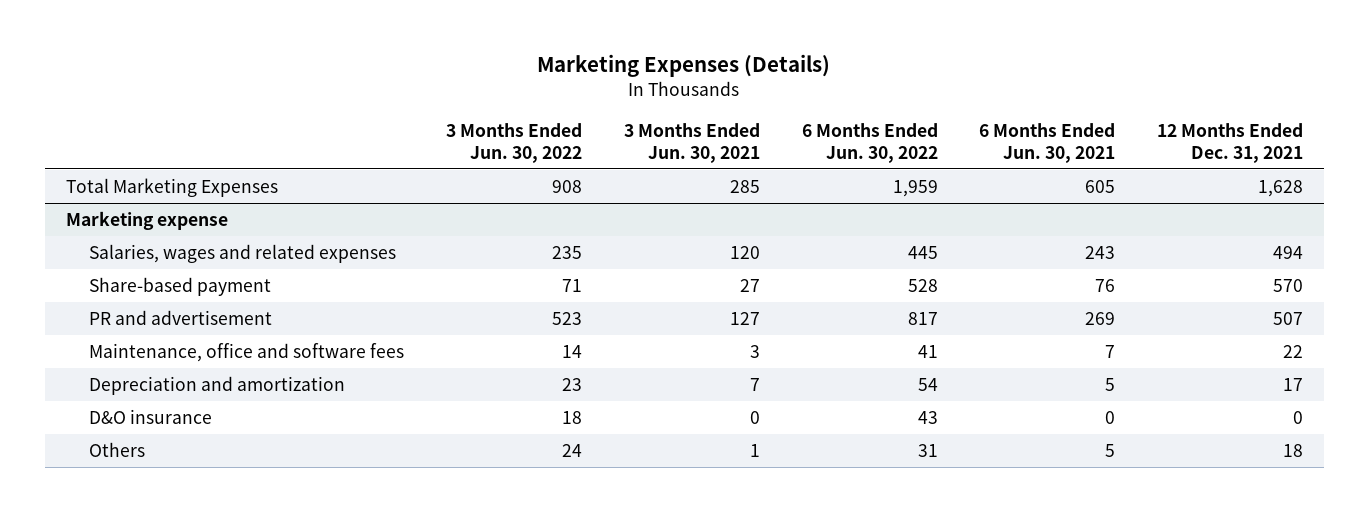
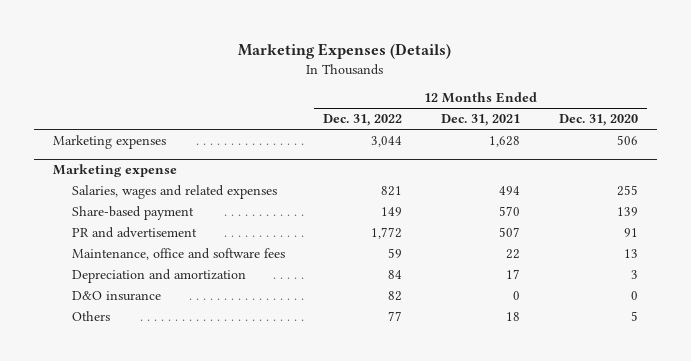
- | 3 Months Ended Jun. 30, 2022 | 3 Months Ended Jun. 30, 2021 | 6 Months Ended Jun. 30, 2022 | 6 Months Ended Jun. 30, 2021 | 12 Months Ended Dec. 31, 2021
+ | 12 Months Ended Dec. 31, 2022 | 12 Months Ended Dec. 31, 2021 | 12 Months Ended Dec. 31, 2020
- Total Marketing Expenses | 908 | 285 | 1,959 | 605 | 1,628
+ Marketing expenses | 3,044 | 1,628 | 506

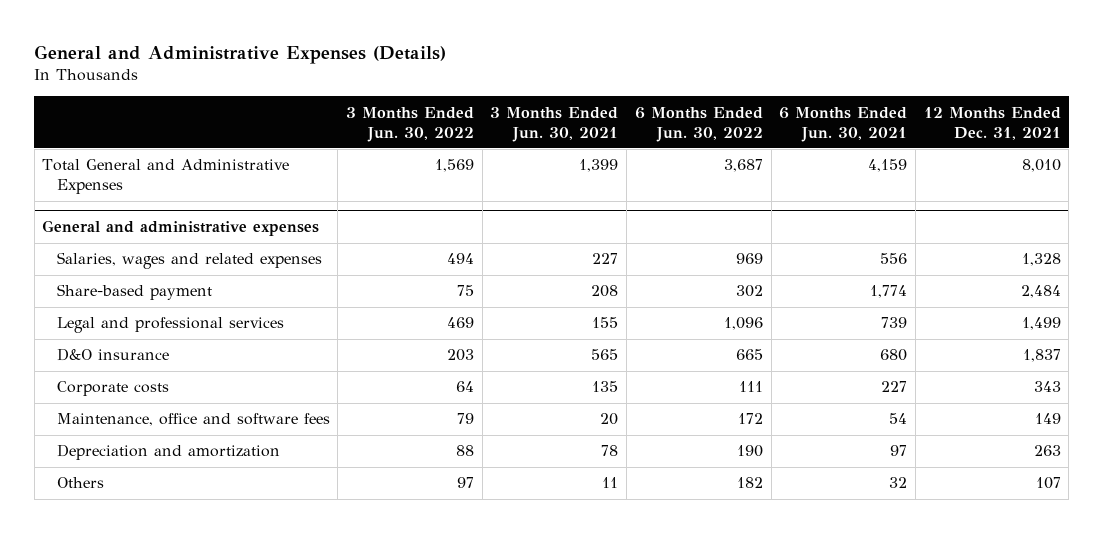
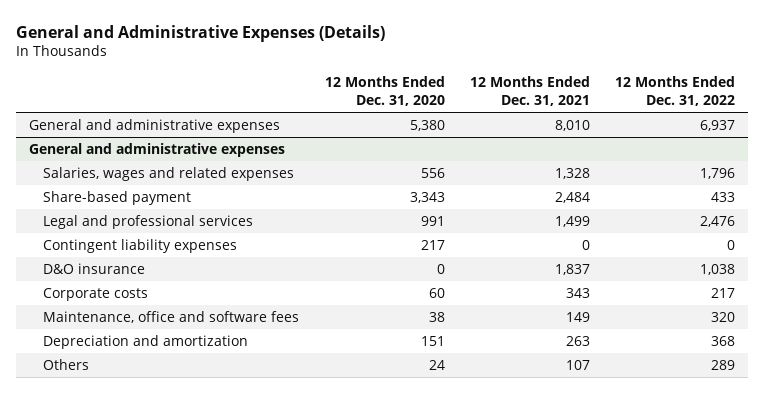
- | 3 Months Ended Jun. 30, 2022 | 3 Months Ended Jun. 30, 2021 | 6 Months Ended Jun. 30, 2022 | 6 Months Ended Jun. 30, 2021 | 12 Months Ended Dec. 31, 2021
+ | 12 Months Ended Dec. 31, 2020 | 12 Months Ended Dec. 31, 2021 | 12 Months Ended Dec. 31, 2022
- Total General and Administrative Expenses | 1,569 | 1,399 | 3,687 | 4,159 | 8,010
+ General and administrative expenses | 5,380 | 8,010 | 6,937
@ General and administrative expenses
+ Contingent liability expenses | 217 | 0 | 0

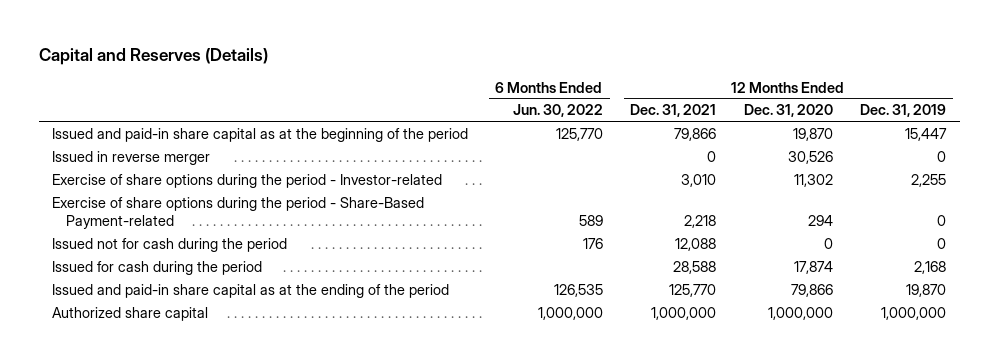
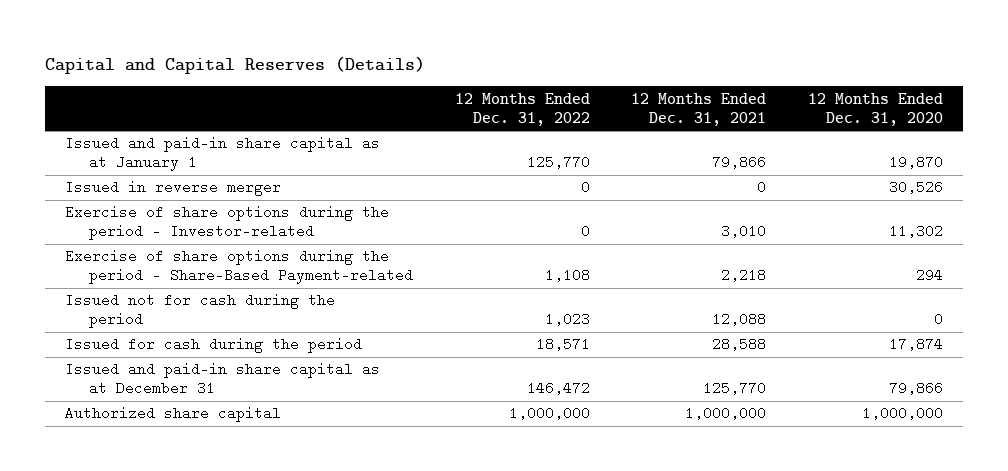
- Capital and Reserves (Details)
+ Capital and Capital Reserves (Details)
- | 6 Months Ended Jun. 30, 2022 | 12 Months Ended Dec. 31, 2021 | 12 Months Ended Dec. 31, 2020 | 12 Months Ended Dec. 31, 2019
+ | 12 Months Ended Dec. 31, 2022 | 12 Months Ended Dec. 31, 2021 | 12 Months Ended Dec. 31, 2020
- Issued and paid-in share capital as at the beginning of the period | 125,770 | 79,866 | 19,870 | 15,447
+ Issued and paid-in share capital as at January 1 | 125,770 | 79,866 | 19,870
- Issued and paid-in share capital as at the ending of the period | 126,535 | 125,770 | 79,866 | 19,870
+ Issued and paid-in share capital as at December 31 | 146,472 | 125,770 | 79,866

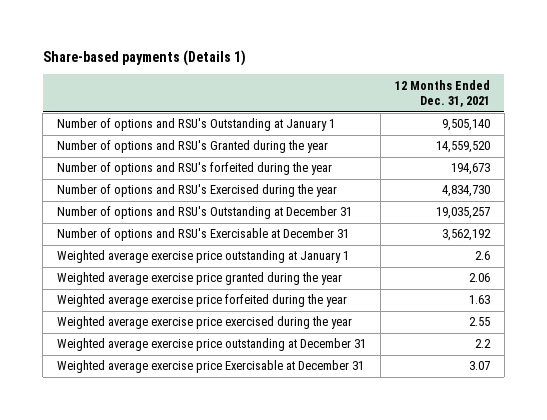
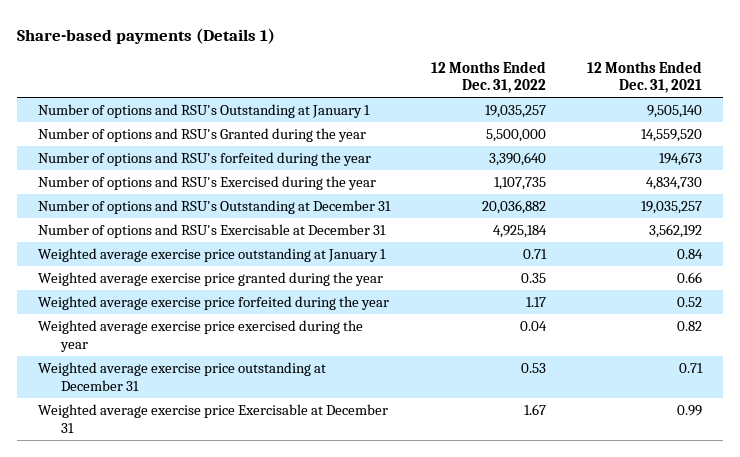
- | 12 Months Ended Dec. 31, 2021
+ | 12 Months Ended Dec. 31, 2022 | 12 Months Ended Dec. 31, 2021
- Weighted average exercise price outstanding at January 1 | 2.6
- Weighted average exercise price granted during the year | 2.06
- Weighted average exercise price forfeited during the year | 1.63
- Weighted average exercise price exercised during the year | 2.55
- Weighted average exercise price outstanding at December 31 | 2.2
- Weighted average exercise price Exercisable at December 31 | 3.07
+ Weighted average exercise price outstanding at January 1 | 0.71 | 0.84
+ Weighted average exercise price granted during the year | 0.35 | 0.66
+ Weighted average exercise price forfeited during the year | 1.17 | 0.52
+ Weighted average exercise price exercised during the year | 0.04 | 0.82
+ Weighted average exercise price outstanding at December 31 | 0.53 | 0.71
+ Weighted average exercise price Exercisable at December 31 | 1.67 | 0.99

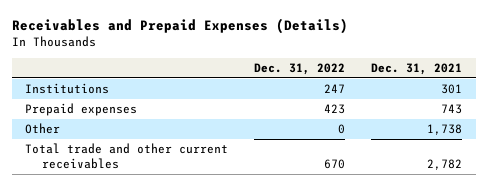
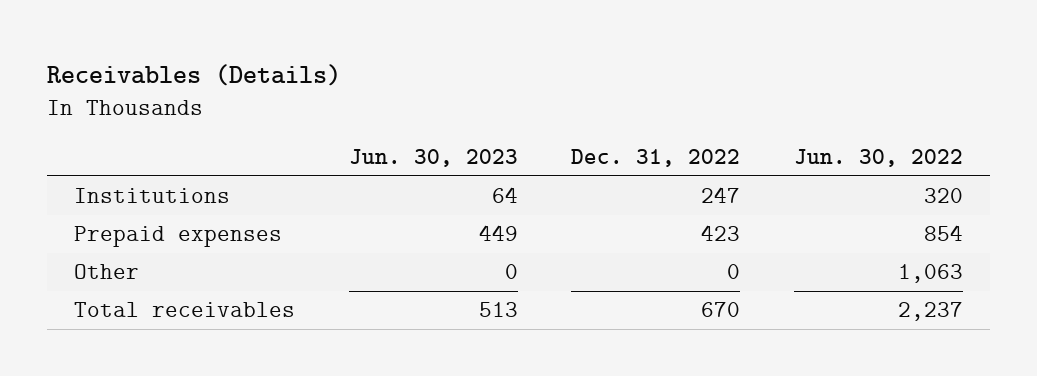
- Receivables and Prepaid Expenses (Details)
+ Receivables (Details)
- | Dec. 31, 2022 | Dec. 31, 2021
+ | Jun. 30, 2023 | Dec. 31, 2022 | Jun. 30, 2022
- Total trade and other current receivables | 670 | 2,782
+ Total receivables | 513 | 670 | 2,237

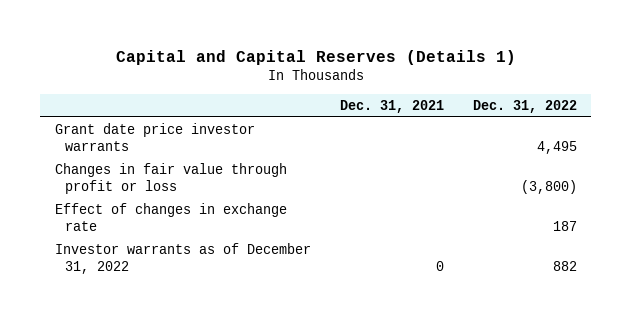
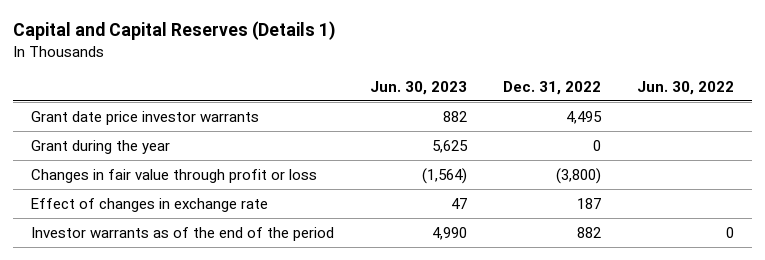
- | Dec. 31, 2021 | Dec. 31, 2022
+ | Jun. 30, 2023 | Dec. 31, 2022 | Jun. 30, 2022
+ Grant during the year | 5,625 | 0 |
- Investor warrants as of December 31, 2022 | 0 | 882
+ Investor warrants as of the end of the period | 4,990 | 882 | 0

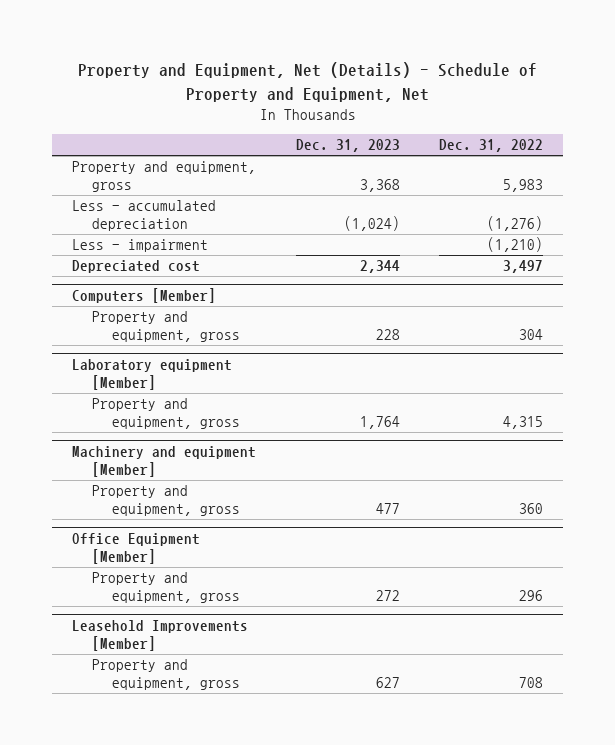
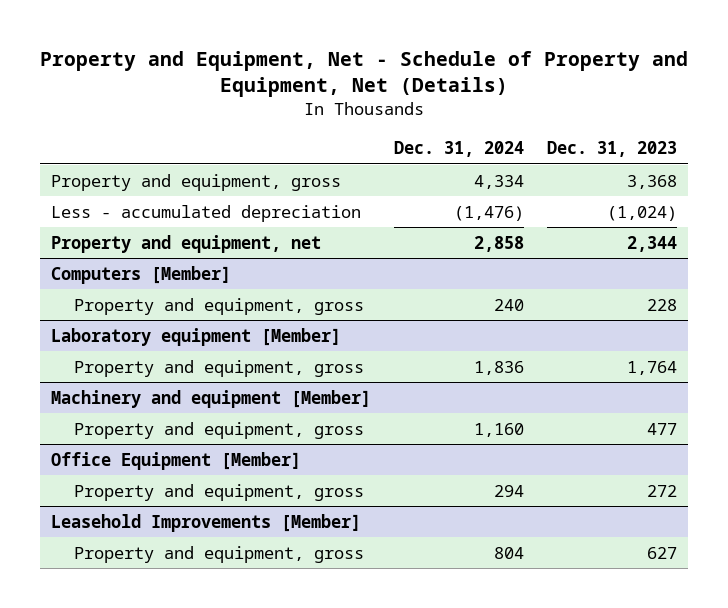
- Property and Equipment, Net (Details) - Schedule of Property and Equipment, Net
+ Property and Equipment, Net - Schedule of Property and Equipment, Net (Details)
- | Dec. 31, 2023 | Dec. 31, 2022
+ | Dec. 31, 2024 | Dec. 31, 2023
- Less - impairment | | (1,210)
- Depreciated cost | 2,344 | 3,497
+ Property and equipment, net | 2,858 | 2,344

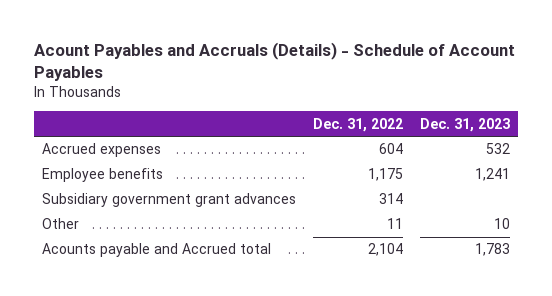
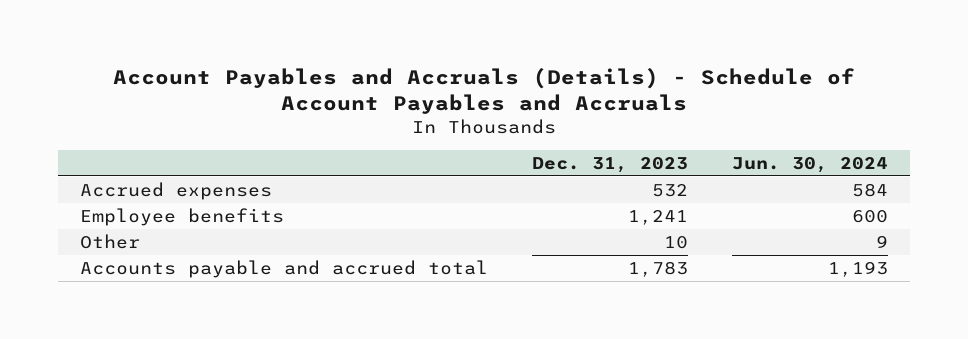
- Acount Payables and Accruals (Details) - Schedule of Account Payables
+ Account Payables and Accruals (Details) - Schedule of Account Payables and Accruals
- | Dec. 31, 2022 | Dec. 31, 2023
+ | Dec. 31, 2023 | Jun. 30, 2024
- Subsidiary government grant advances | 314 |
- Acounts payable and Accrued total | 2,104 | 1,783
+ Accounts payable and accrued total | 1,783 | 1,193

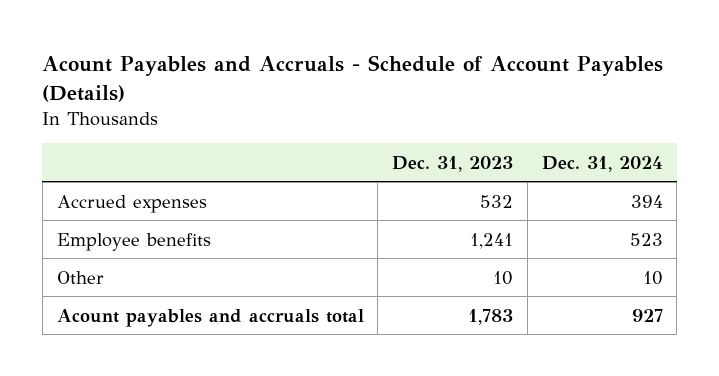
- Account Payables and Accruals (Details) - Schedule of Account Payables and Accruals
+ Acount Payables and Accruals - Schedule of Account Payables (Details)
- | Dec. 31, 2023 | Jun. 30, 2024
+ | Dec. 31, 2023 | Dec. 31, 2024
- Accounts payable and accrued total | 1,783 | 1,193
+ Acount payables and accruals total | 1,783 | 927

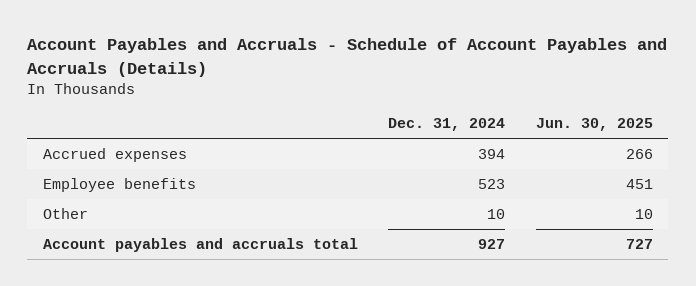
- Acount Payables and Accruals - Schedule of Account Payables (Details)
+ Account Payables and Accruals - Schedule of Account Payables and Accruals (Details)
- | Dec. 31, 2023 | Dec. 31, 2024
+ | Dec. 31, 2024 | Jun. 30, 2025
- Acount payables and accruals total | 1,783 | 927
+ Account payables and accruals total | 927 | 727

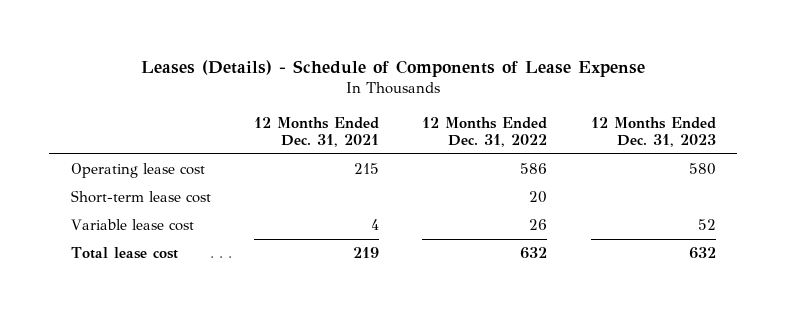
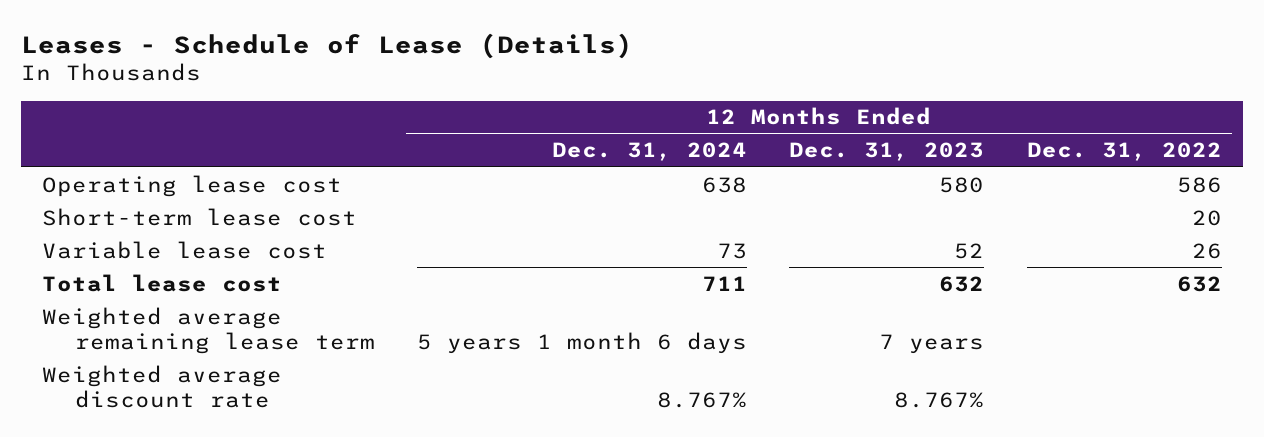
- Leases (Details) - Schedule of Components of Lease Expense
+ Leases - Schedule of Lease (Details)
- | 12 Months Ended Dec. 31, 2021 | 12 Months Ended Dec. 31, 2022 | 12 Months Ended Dec. 31, 2023
+ | 12 Months Ended Dec. 31, 2024 | 12 Months Ended Dec. 31, 2023 | 12 Months Ended Dec. 31, 2022
+ Weighted average remaining lease term | 5 years 1 month 6 days | 7 years |
+ Weighted average discount rate | 8.767% | 8.767% |

